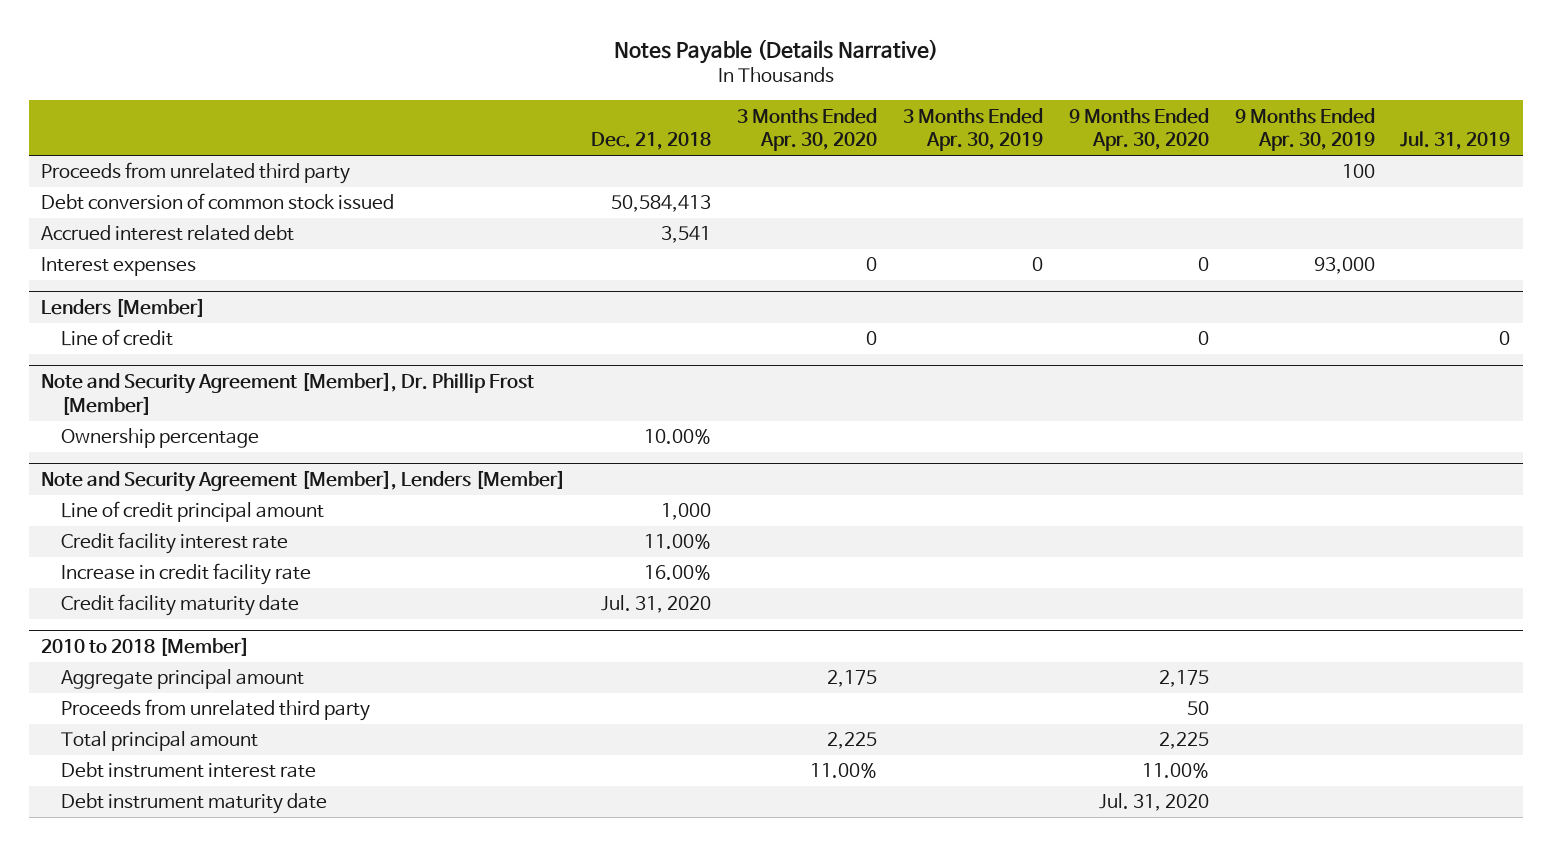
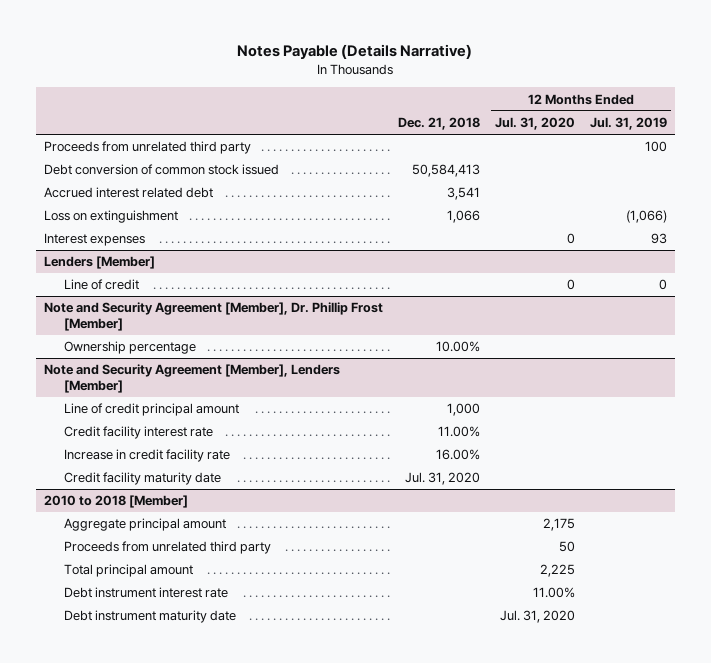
- | Dec. 21, 2018 | 3 Months Ended Apr. 30, 2020 | 3 Months Ended Apr. 30, 2019 | 9 Months Ended Apr. 30, 2020 | 9 Months Ended Apr. 30, 2019 | Jul. 31, 2019
+ | Dec. 21, 2018 | 12 Months Ended Jul. 31, 2020 | 12 Months Ended Jul. 31, 2019
+ Loss on extinguishment | 1,066 | | (1,066)

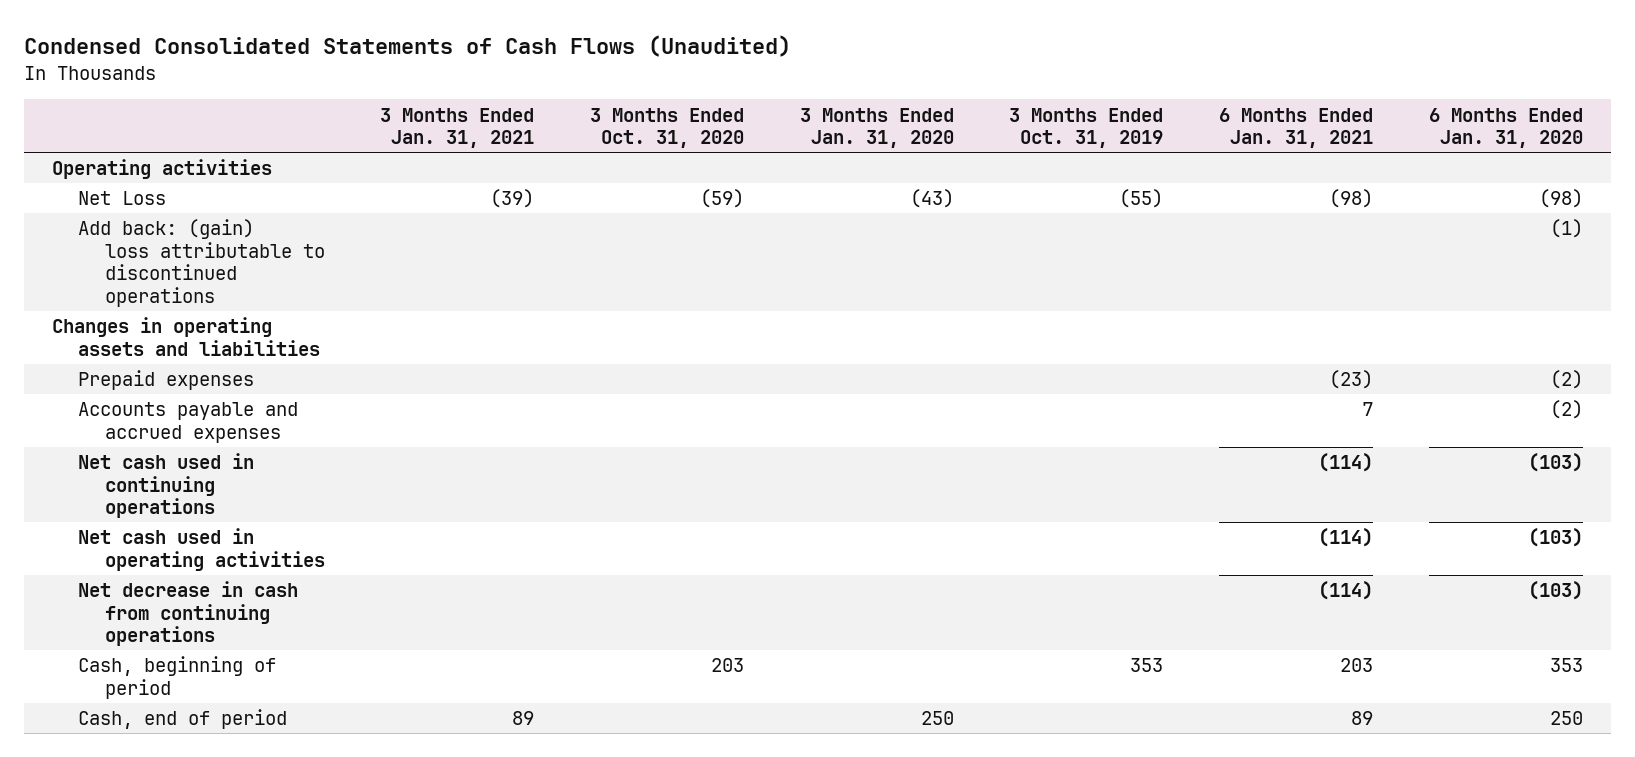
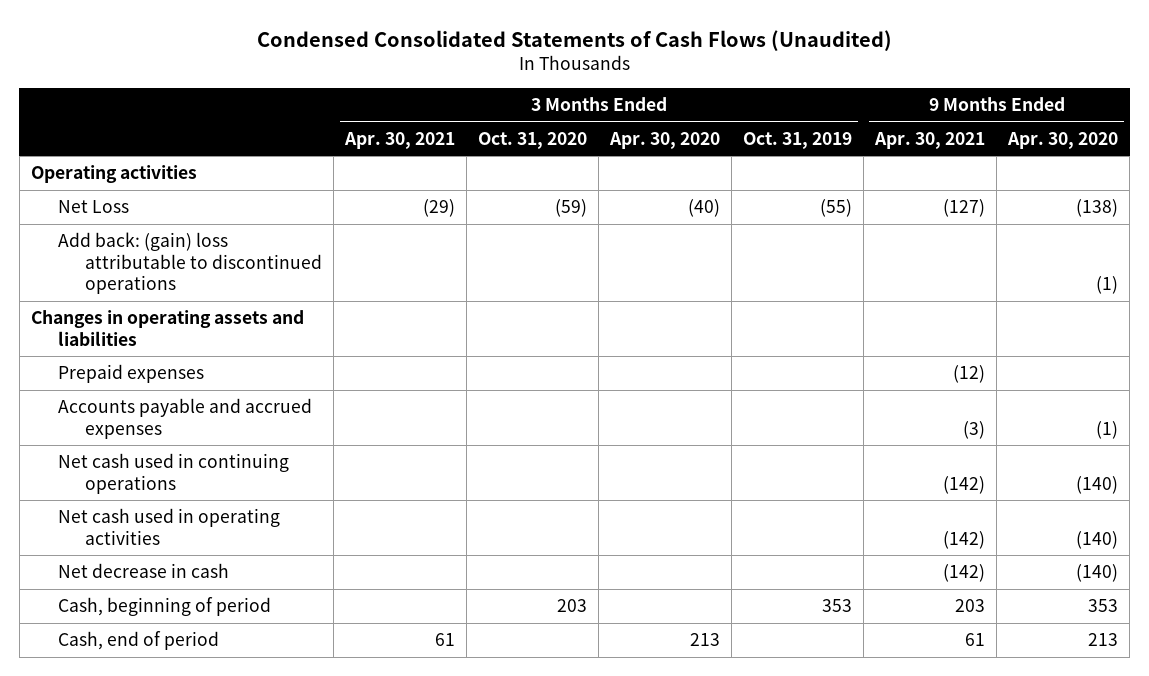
- | 3 Months Ended Jan. 31, 2021 | 3 Months Ended Oct. 31, 2020 | 3 Months Ended Jan. 31, 2020 | 3 Months Ended Oct. 31, 2019 | 6 Months Ended Jan. 31, 2021 | 6 Months Ended Jan. 31, 2020
+ | 3 Months Ended Apr. 30, 2021 | 3 Months Ended Oct. 31, 2020 | 3 Months Ended Apr. 30, 2020 | 3 Months Ended Oct. 31, 2019 | 9 Months Ended Apr. 30, 2021 | 9 Months Ended Apr. 30, 2020
- Net decrease in cash from continuing operations | | | | | (114) | (103)
+ Net decrease in cash | | | | | (142) | (140)

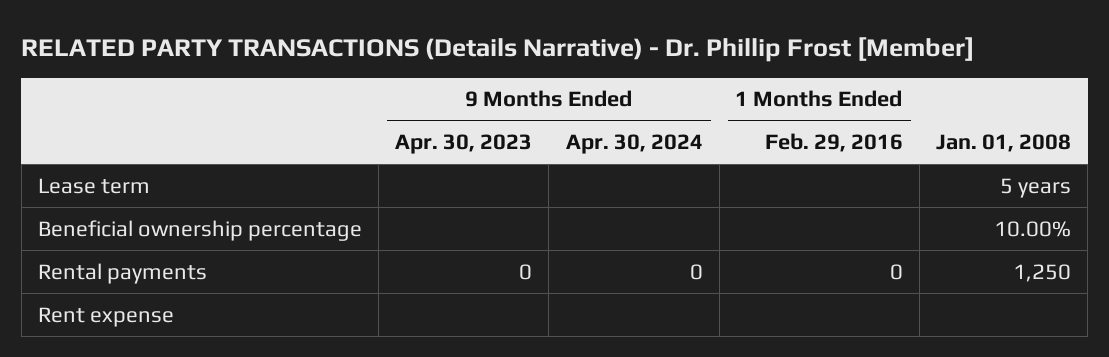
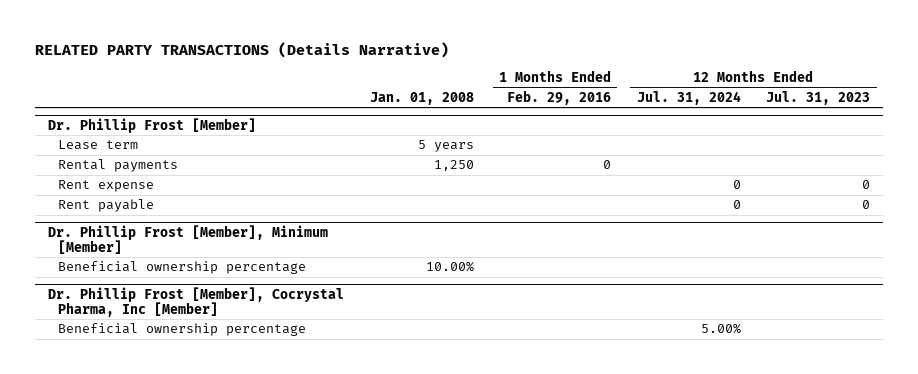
- RELATED PARTY TRANSACTIONS (Details Narrative) - Dr. Phillip Frost [Member]
+ RELATED PARTY TRANSACTIONS (Details Narrative)
- | 9 Months Ended Apr. 30, 2023 | 9 Months Ended Apr. 30, 2024 | 1 Months Ended Feb. 29, 2016 | Jan. 01, 2008
+ | Jan. 01, 2008 | 1 Months Ended Feb. 29, 2016 | 12 Months Ended Jul. 31, 2024 | 12 Months Ended Jul. 31, 2023
+ Dr. Phillip Frost [Member]
- Beneficial ownership percentage | | | | 10.00%
+ Rent payable | | | 0 | 0
+ Dr. Phillip Frost [Member], Minimum [Member]
+ Beneficial ownership percentage | 10.00% | | |
+ Dr. Phillip Frost [Member], Cocrystal Pharma, Inc [Member]
+ Beneficial ownership percentage | | | 5.00% |

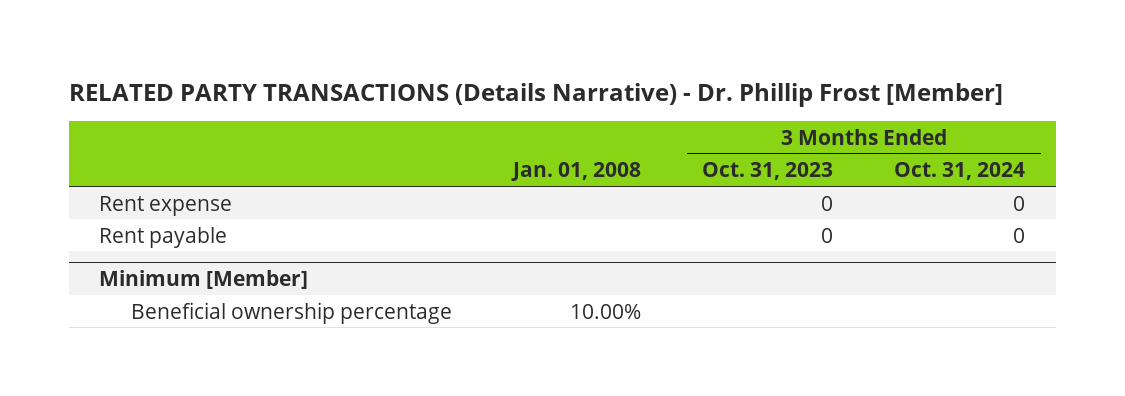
- RELATED PARTY TRANSACTIONS (Details Narrative)
+ RELATED PARTY TRANSACTIONS (Details Narrative) - Dr. Phillip Frost [Member]
- | Jan. 01, 2008 | 1 Months Ended Feb. 29, 2016 | 12 Months Ended Jul. 31, 2024 | 12 Months Ended Jul. 31, 2023
+ | Jan. 01, 2008 | 3 Months Ended Oct. 31, 2023 | 3 Months Ended Oct. 31, 2024
- Dr. Phillip Frost [Member]
- Lease term | 5 years | | |
- Rental payments | 1,250 | 0 | |
- Rent expense | | | 0 | 0
- Rent payable | | | 0 | 0
- Dr. Phillip Frost [Member], Minimum [Member]
- Beneficial ownership percentage | 10.00% | | |
- Dr. Phillip Frost [Member], Cocrystal Pharma, Inc [Member]
- Beneficial ownership percentage | | | 5.00% |
+ Rent expense | | 0 | 0
+ Rent payable | | 0 | 0
+ Minimum [Member]
+ Beneficial ownership percentage | 10.00% | |

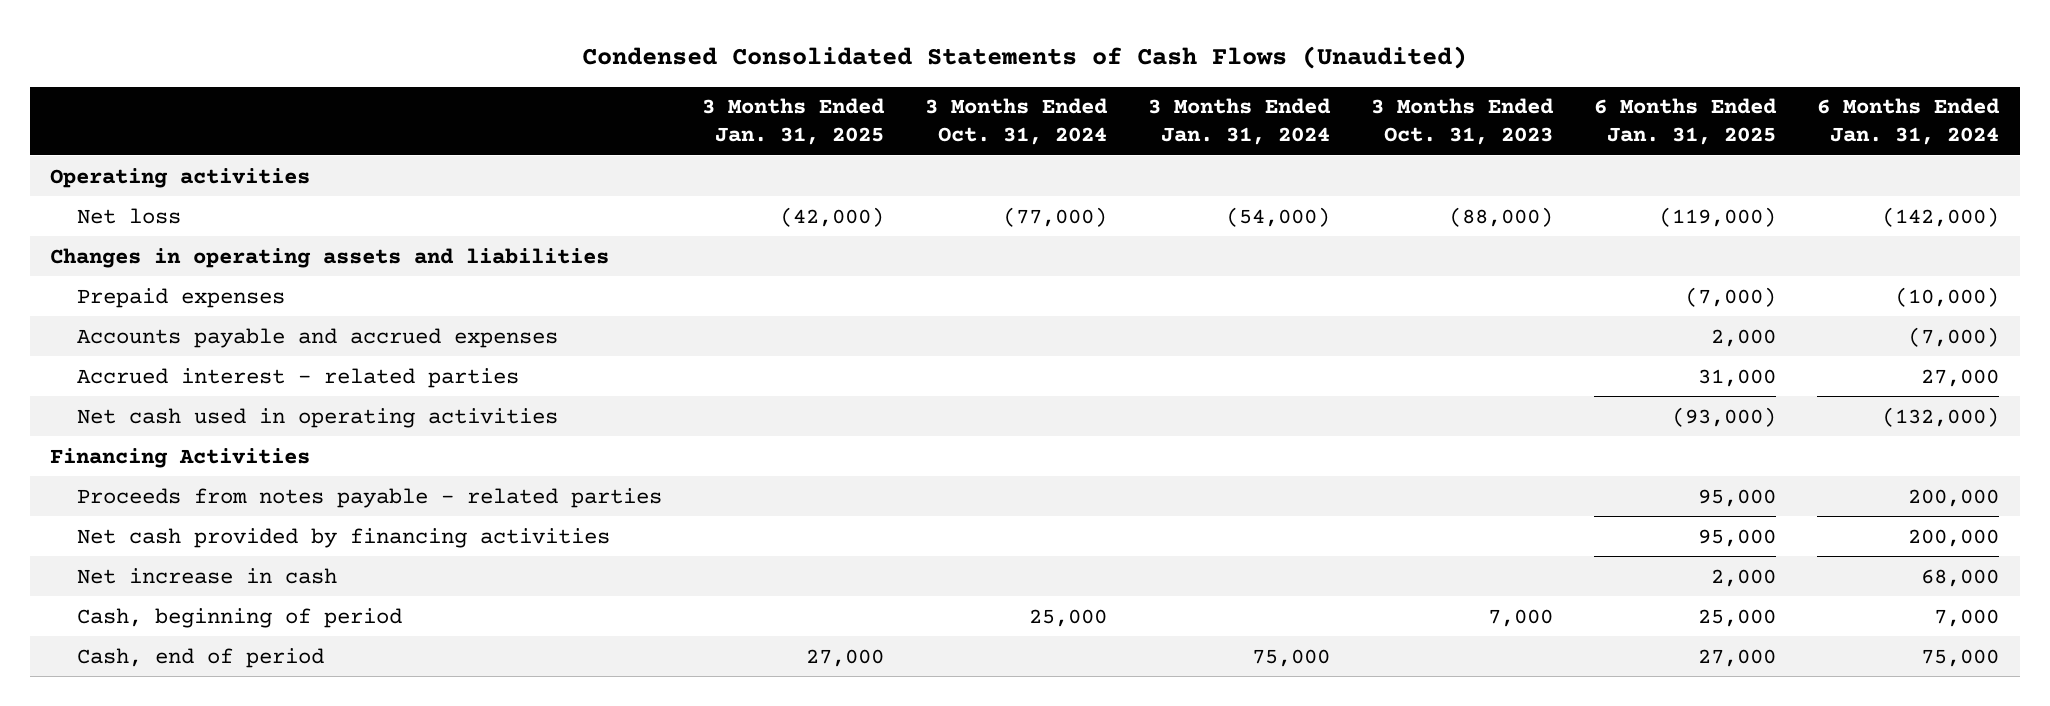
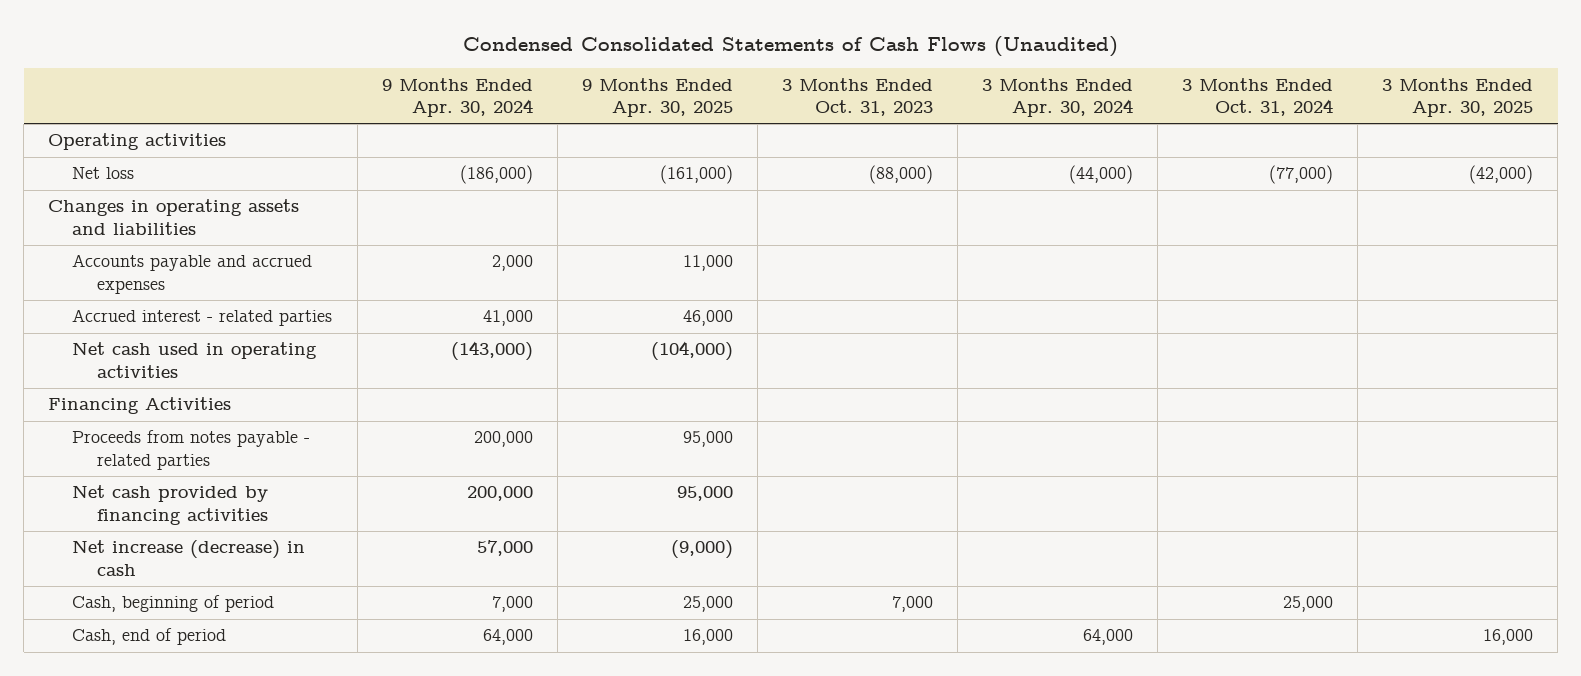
- | 3 Months Ended Jan. 31, 2025 | 3 Months Ended Oct. 31, 2024 | 3 Months Ended Jan. 31, 2024 | 3 Months Ended Oct. 31, 2023 | 6 Months Ended Jan. 31, 2025 | 6 Months Ended Jan. 31, 2024
+ | 9 Months Ended Apr. 30, 2024 | 9 Months Ended Apr. 30, 2025 | 3 Months Ended Oct. 31, 2023 | 3 Months Ended Apr. 30, 2024 | 3 Months Ended Oct. 31, 2024 | 3 Months Ended Apr. 30, 2025
- Prepaid expenses | | | | | (7,000) | (10,000)
- Net increase in cash | | | | | 2,000 | 68,000
+ Net increase (decrease) in cash | 57,000 | (9,000) | | | |

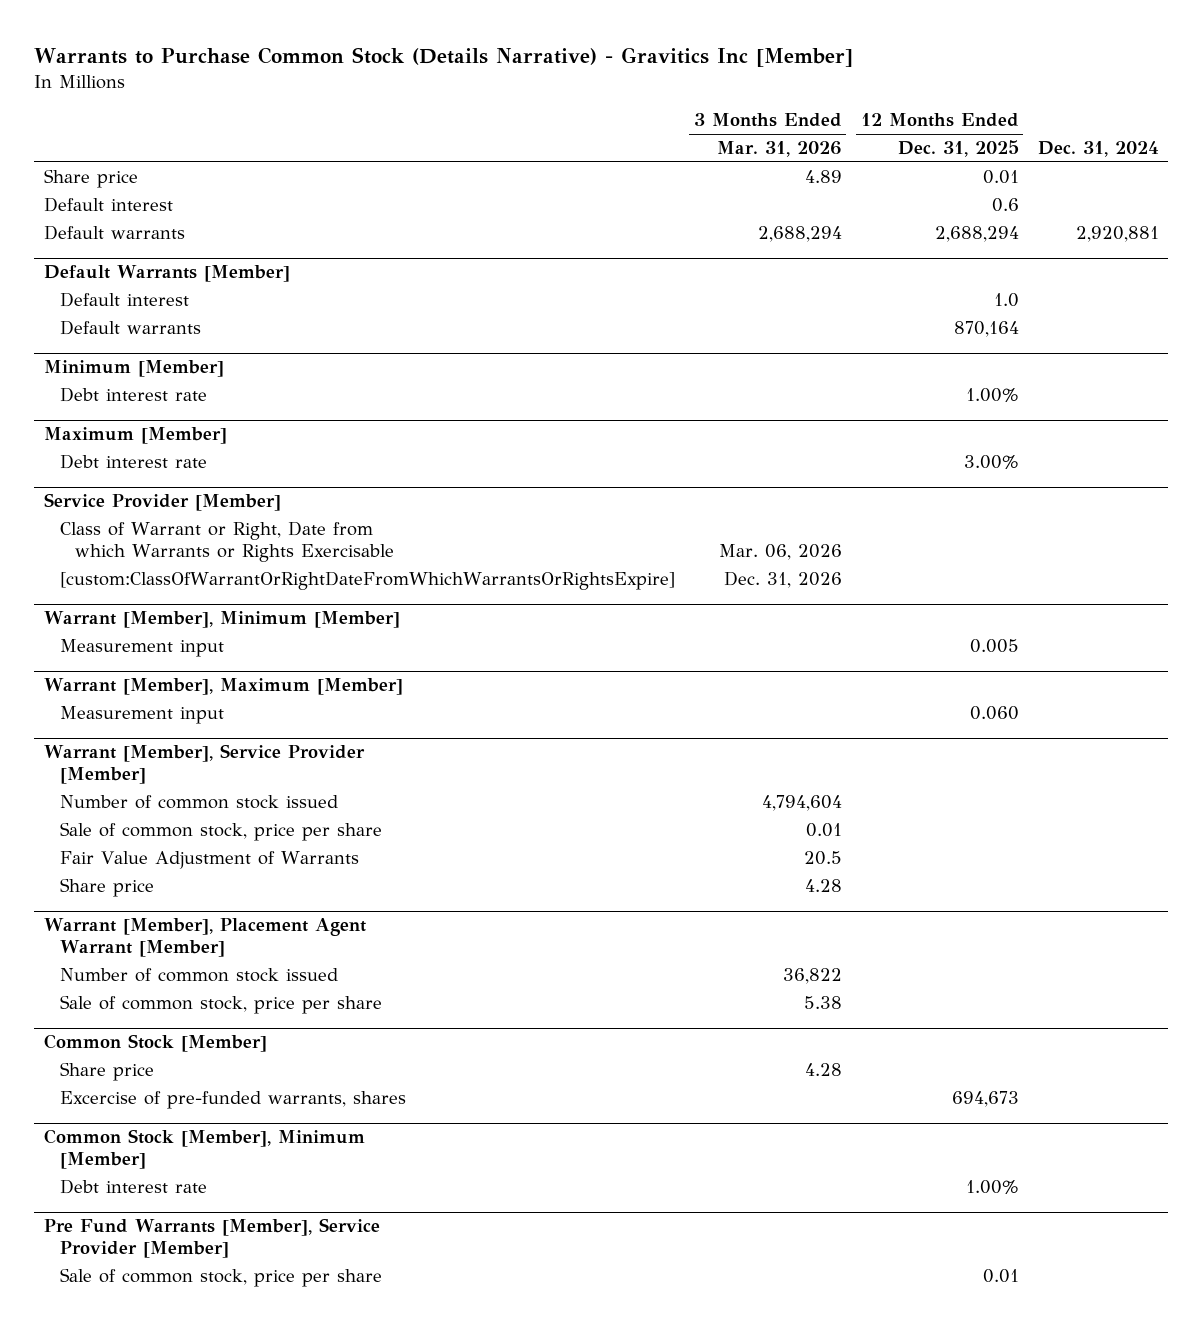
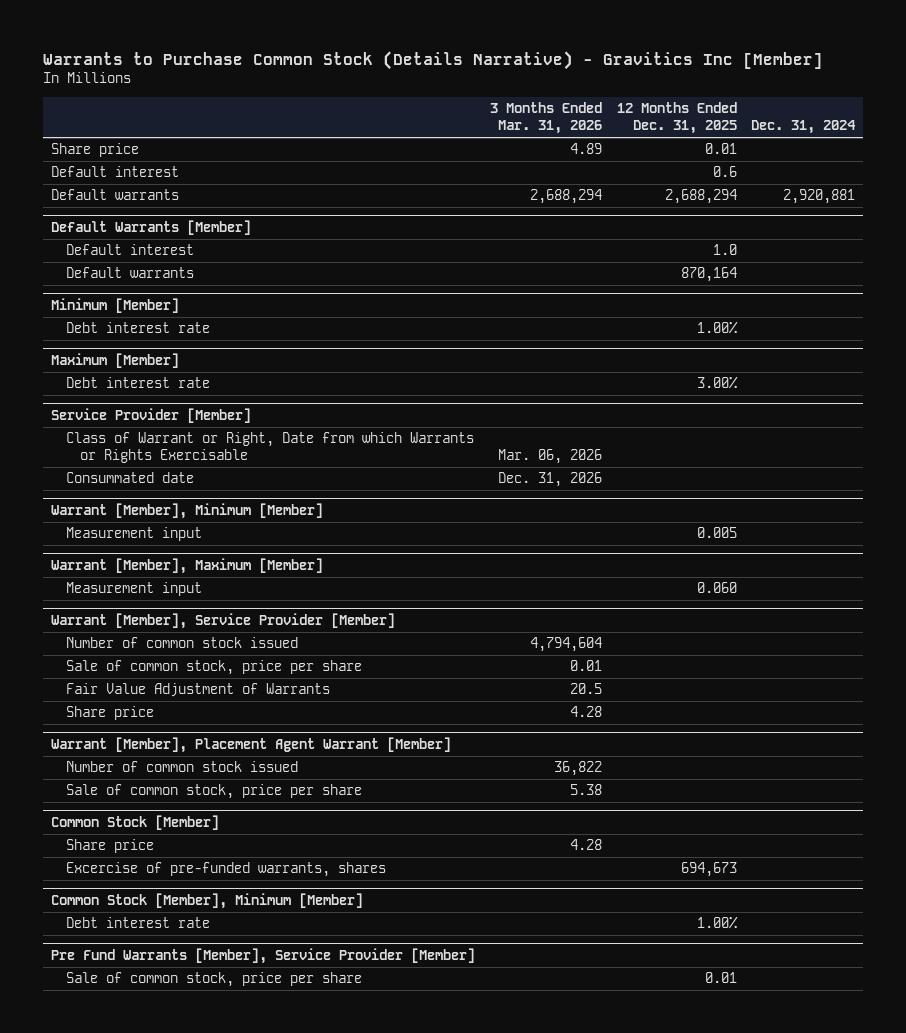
@ Service Provider [Member]
- [custom:ClassOfWarrantOrRightDateFromWhichWarrantsOrRightsExpire] | Dec. 31, 2026 | |
+ Consummated date | Dec. 31, 2026 | |

